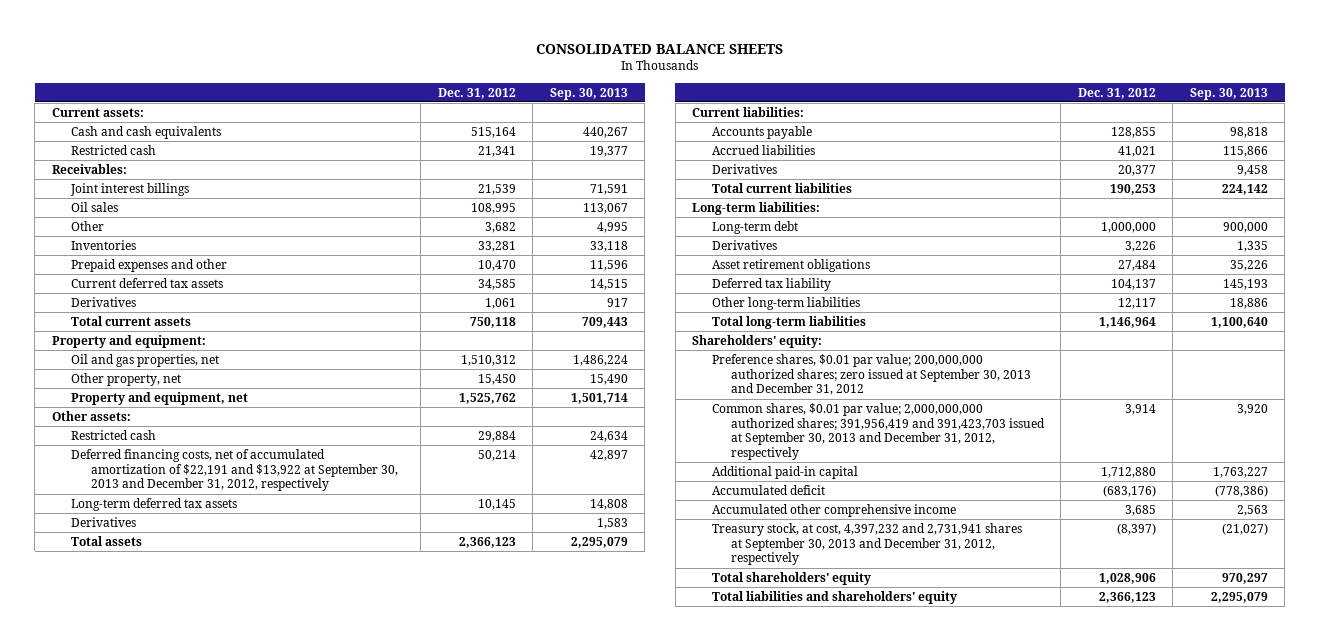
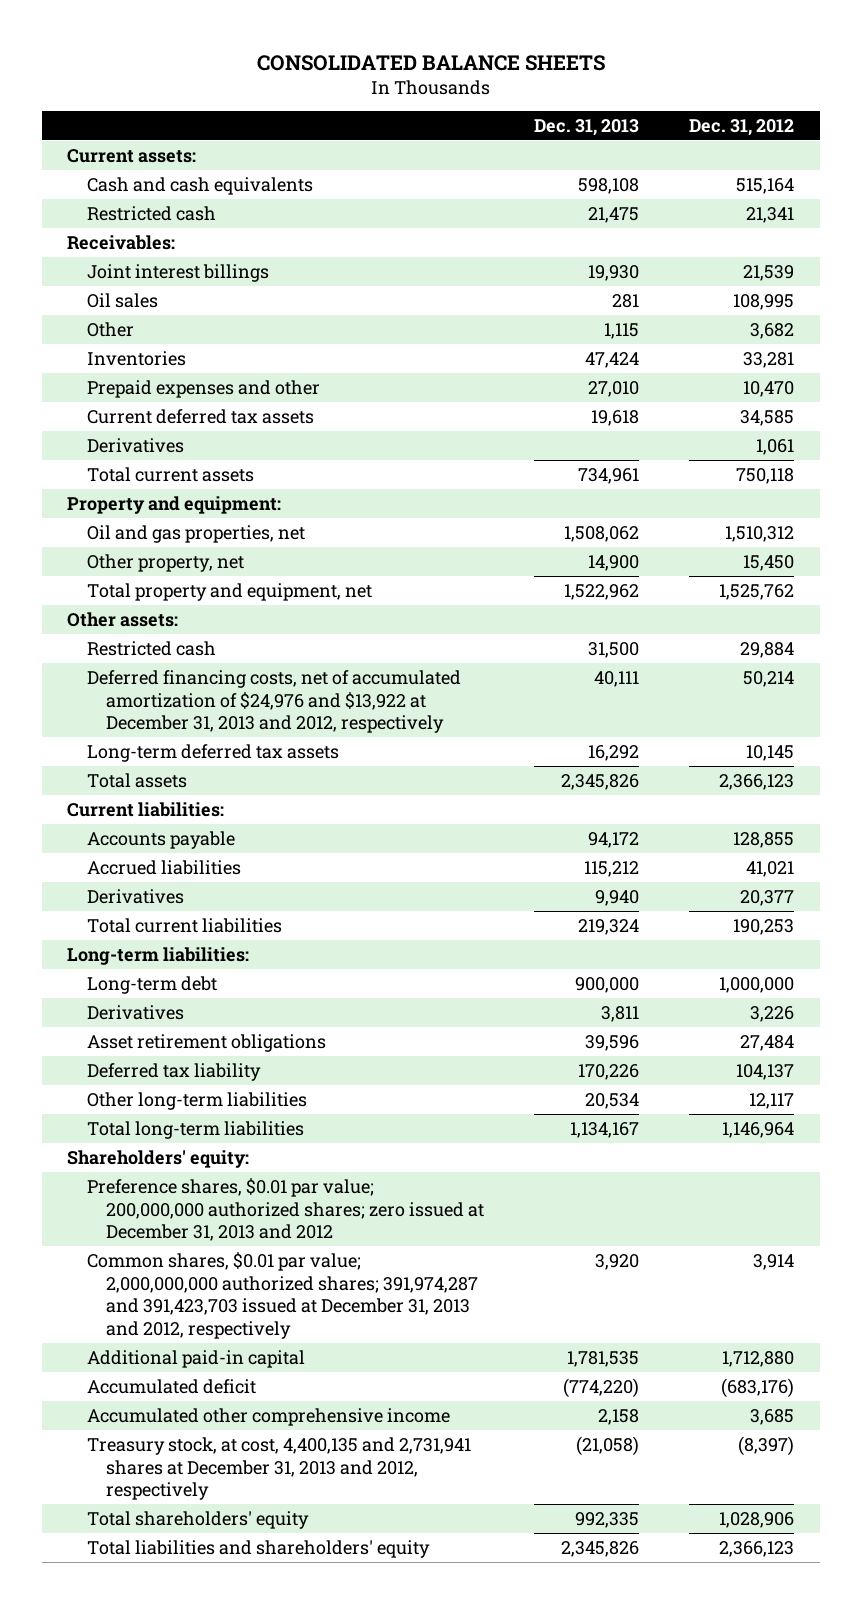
- | Dec. 31, 2012 | Sep. 30, 2013
+ | Dec. 31, 2013 | Dec. 31, 2012
- Property and equipment, net | 1,525,762 | 1,501,714
+ Total property and equipment, net | 1,522,962 | 1,525,762
- Deferred financing costs, net of accumulated amortization of $22,191 and $13,922 at September 30, 2013 and December 31, 2012, respectively | 50,214 | 42,897
+ Deferred financing costs, net of accumulated amortization of $24,976 and $13,922 at December 31, 2013 and 2012, respectively | 40,111 | 50,214
- Derivatives | | 1,583
- Preference shares, $0.01 par value; 200,000,000 authorized shares; zero issued at September 30, 2013 and December 31, 2012
- Common shares, $0.01 par value; 2,000,000,000 authorized shares; 391,956,419 and 391,423,703 issued at September 30, 2013 and December 31, 2012, respectively | 3,914 | 3,920
+ Preference shares, $0.01 par value; 200,000,000 authorized shares; zero issued at December 31, 2013 and 2012
+ Common shares, $0.01 par value; 2,000,000,000 authorized shares; 391,974,287 and 391,423,703 issued at December 31, 2013 and 2012, respectively | 3,920 | 3,914
- Treasury stock, at cost, 4,397,232 and 2,731,941 shares at September 30, 2013 and December 31, 2012, respectively | (8,397) | (21,027)
+ Treasury stock, at cost, 4,400,135 and 2,731,941 shares at December 31, 2013 and 2012, respectively | (21,058) | (8,397)

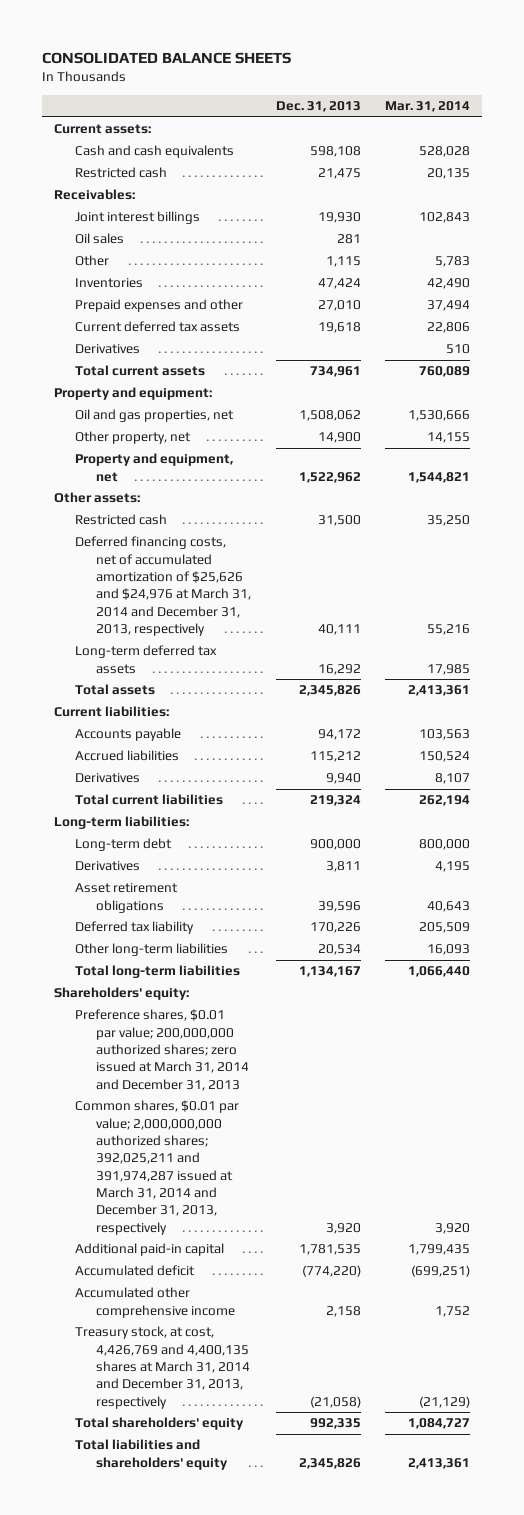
- | Dec. 31, 2013 | Dec. 31, 2012
+ | Dec. 31, 2013 | Mar. 31, 2014
- Total property and equipment, net | 1,522,962 | 1,525,762
+ Property and equipment, net | 1,522,962 | 1,544,821
- Deferred financing costs, net of accumulated amortization of $24,976 and $13,922 at December 31, 2013 and 2012, respectively | 40,111 | 50,214
+ Deferred financing costs, net of accumulated amortization of $25,626 and $24,976 at March 31, 2014 and December 31, 2013, respectively | 40,111 | 55,216
- Preference shares, $0.01 par value; 200,000,000 authorized shares; zero issued at December 31, 2013 and 2012
- Common shares, $0.01 par value; 2,000,000,000 authorized shares; 391,974,287 and 391,423,703 issued at December 31, 2013 and 2012, respectively | 3,920 | 3,914
+ Preference shares, $0.01 par value; 200,000,000 authorized shares; zero issued at March 31, 2014 and December 31, 2013
+ Common shares, $0.01 par value; 2,000,000,000 authorized shares; 392,025,211 and 391,974,287 issued at March 31, 2014 and December 31, 2013, respectively | 3,920 | 3,920
- Treasury stock, at cost, 4,400,135 and 2,731,941 shares at December 31, 2013 and 2012, respectively | (21,058) | (8,397)
+ Treasury stock, at cost, 4,426,769 and 4,400,135 shares at March 31, 2014 and December 31, 2013, respectively | (21,058) | (21,129)

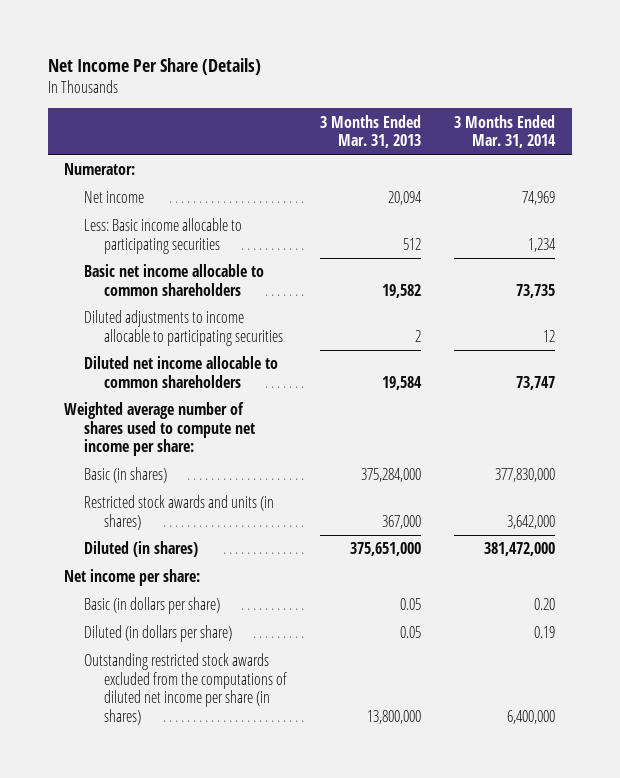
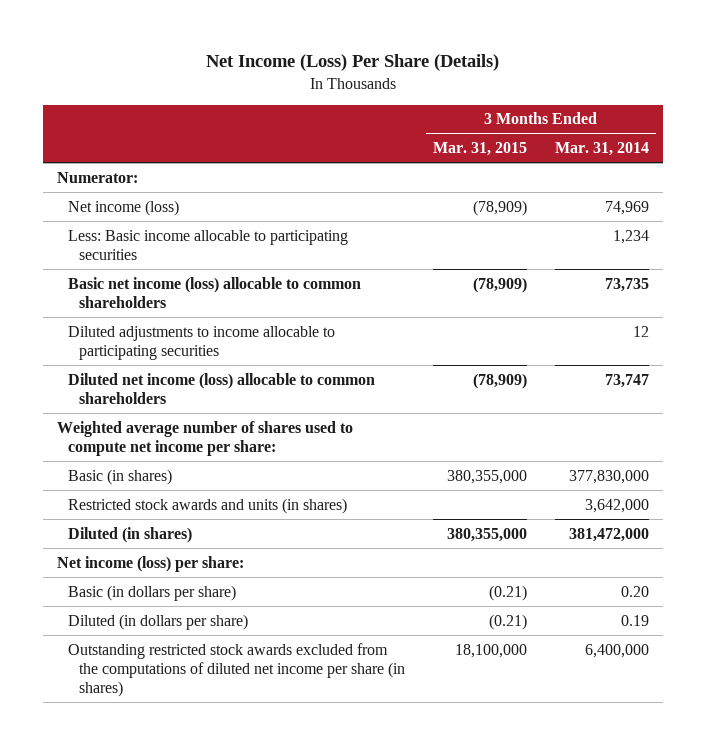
- Net Income Per Share (Details)
+ Net Income (Loss) Per Share (Details)
- | 3 Months Ended Mar. 31, 2013 | 3 Months Ended Mar. 31, 2014
+ | 3 Months Ended Mar. 31, 2015 | 3 Months Ended Mar. 31, 2014
- Net income | 20,094 | 74,969
+ Net income (loss) | (78,909) | 74,969
- Basic net income allocable to common shareholders | 19,582 | 73,735
+ Basic net income (loss) allocable to common shareholders | (78,909) | 73,735
- Diluted net income allocable to common shareholders | 19,584 | 73,747
+ Diluted net income (loss) allocable to common shareholders | (78,909) | 73,747
- Net income per share:
+ Net income (loss) per share:

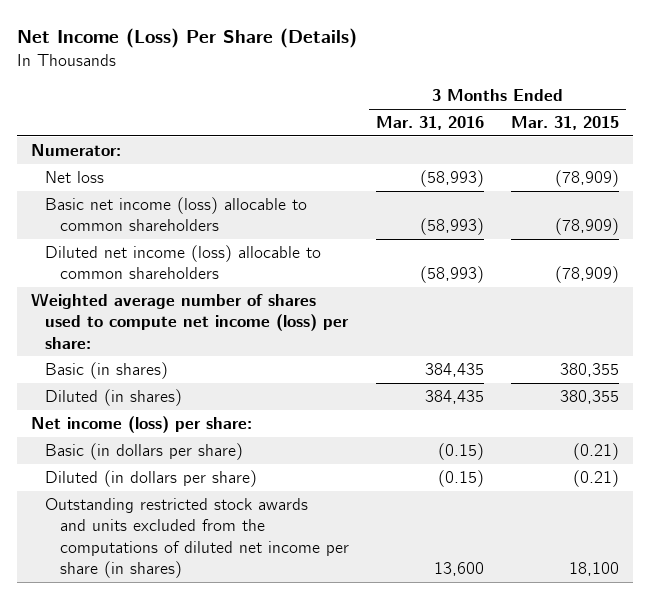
- | 3 Months Ended Mar. 31, 2015 | 3 Months Ended Mar. 31, 2014
+ | 3 Months Ended Mar. 31, 2016 | 3 Months Ended Mar. 31, 2015
- Net income (loss) | (78,909) | 74,969
- Less: Basic income allocable to participating securities | | 1,234
+ Net loss | (58,993) | (78,909)
- Diluted adjustments to income allocable to participating securities | | 12
- Weighted average number of shares used to compute net income per share:
- Basic (in shares) | 380,355,000 | 377,830,000
- Restricted stock awards and units (in shares) | | 3,642,000
- Diluted (in shares) | 380,355,000 | 381,472,000
+ Weighted average number of shares used to compute net income (loss) per share:
+ Basic (in shares) | 384,435 | 380,355
+ Diluted (in shares) | 384,435 | 380,355
- Outstanding restricted stock awards excluded from the computations of diluted net income per share (in shares) | 18,100,000 | 6,400,000
+ Outstanding restricted stock awards and units excluded from the computations of diluted net income per share (in shares) | 13,600 | 18,100

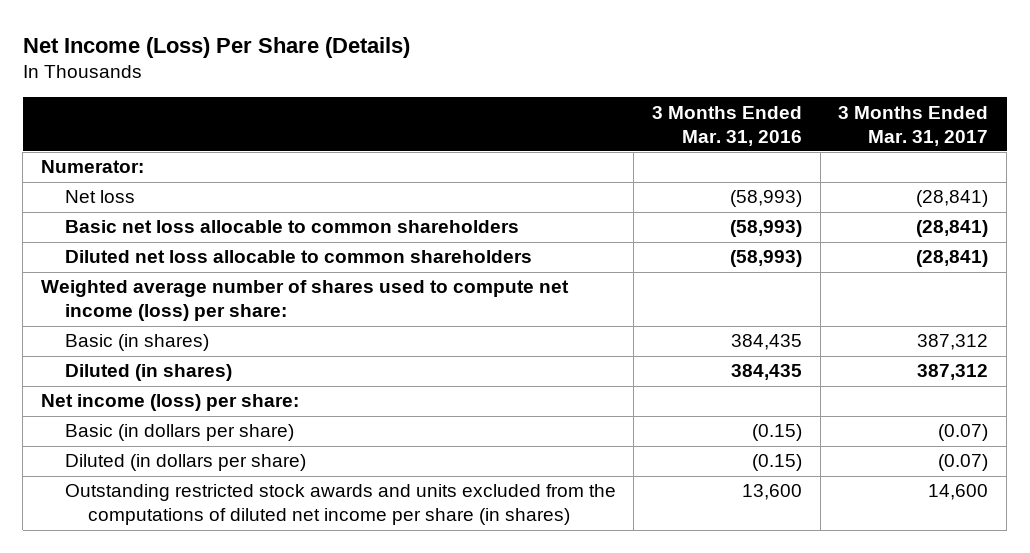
- | 3 Months Ended Mar. 31, 2016 | 3 Months Ended Mar. 31, 2015
+ | 3 Months Ended Mar. 31, 2016 | 3 Months Ended Mar. 31, 2017
- Basic net income (loss) allocable to common shareholders | (58,993) | (78,909)
- Diluted net income (loss) allocable to common shareholders | (58,993) | (78,909)
+ Basic net loss allocable to common shareholders | (58,993) | (28,841)
+ Diluted net loss allocable to common shareholders | (58,993) | (28,841)

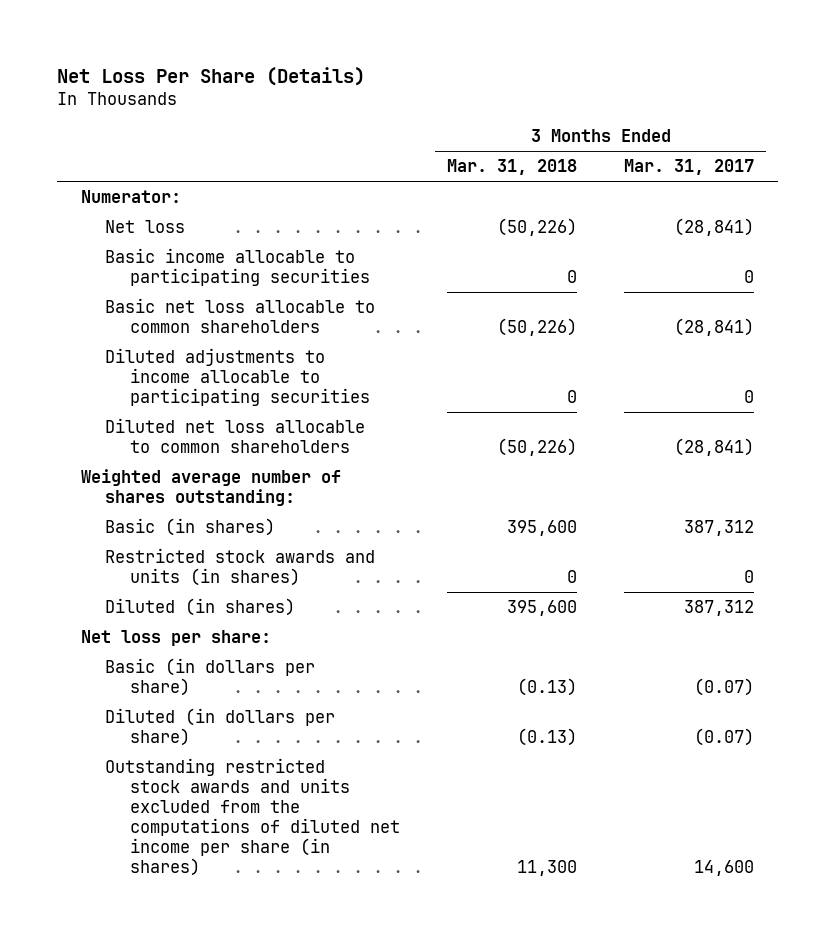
- Net Income (Loss) Per Share (Details)
+ Net Loss Per Share (Details)
- | 3 Months Ended Mar. 31, 2016 | 3 Months Ended Mar. 31, 2017
+ | 3 Months Ended Mar. 31, 2018 | 3 Months Ended Mar. 31, 2017
+ Basic income allocable to participating securities | 0 | 0
+ Diluted adjustments to income allocable to participating securities | 0 | 0
- Weighted average number of shares used to compute net income (loss) per share:
+ Weighted average number of shares outstanding:
+ Restricted stock awards and units (in shares) | 0 | 0
- Net income (loss) per share:
+ Net loss per share:

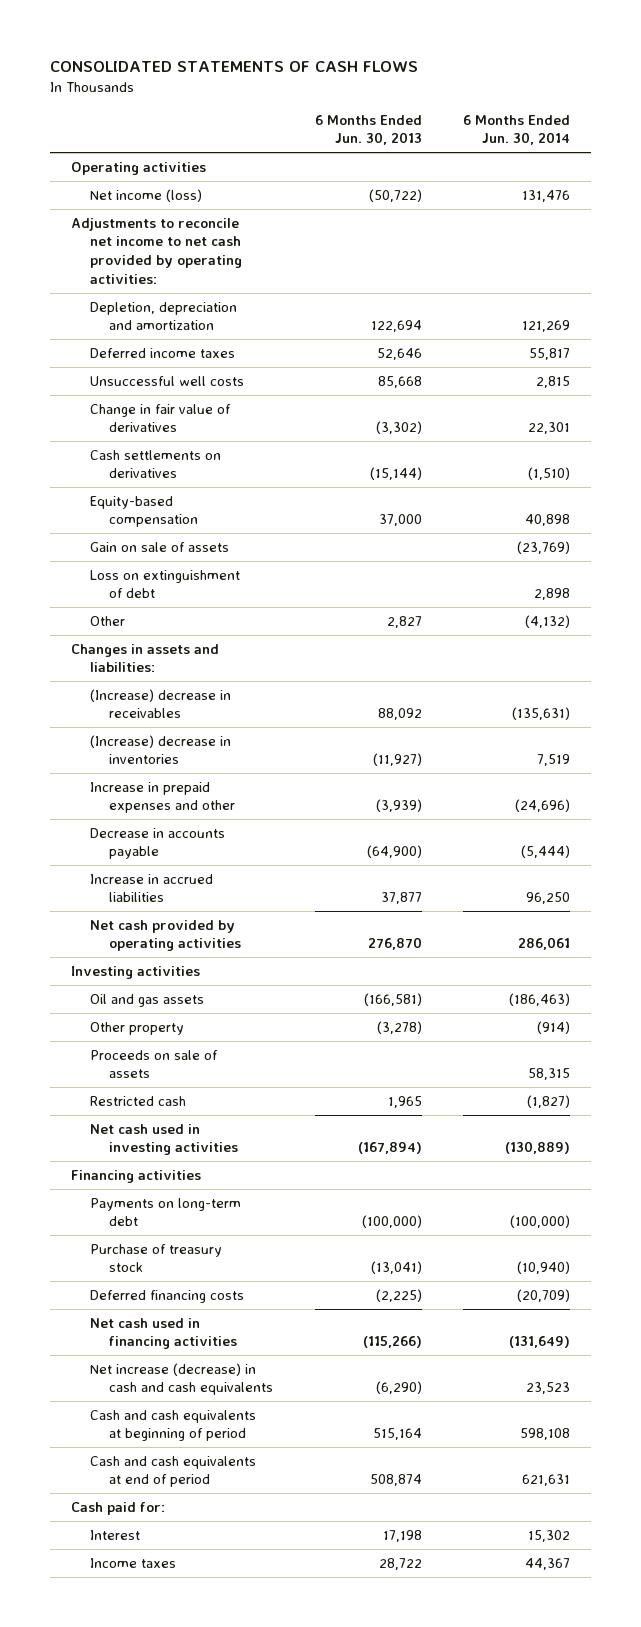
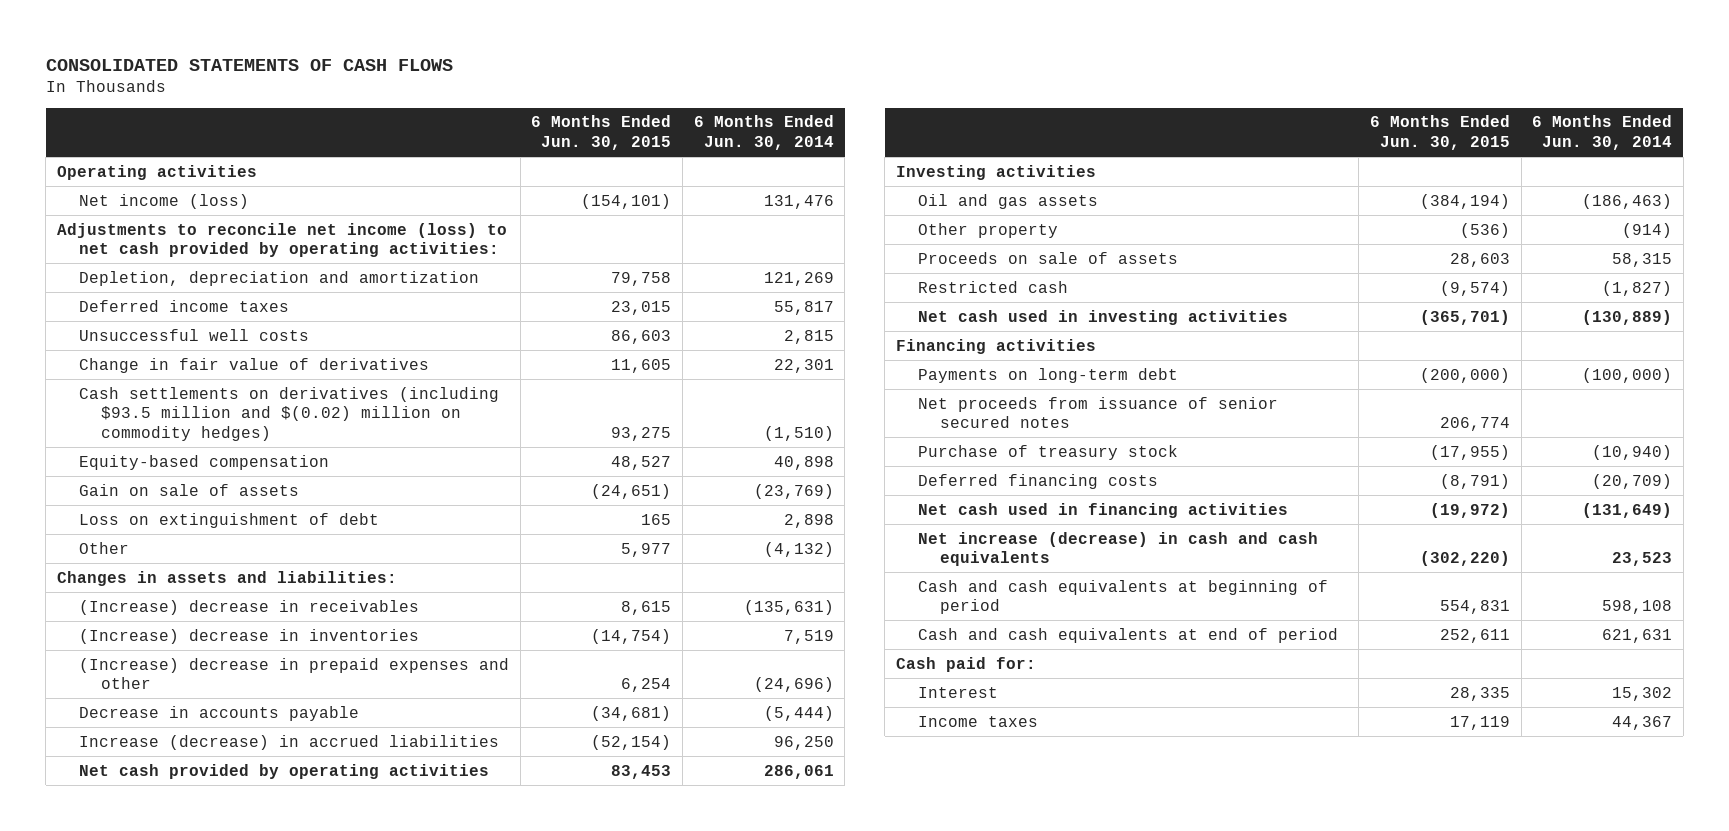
- | 6 Months Ended Jun. 30, 2013 | 6 Months Ended Jun. 30, 2014
+ | 6 Months Ended Jun. 30, 2015 | 6 Months Ended Jun. 30, 2014
- Adjustments to reconcile net income to net cash provided by operating activities:
+ Adjustments to reconcile net income (loss) to net cash provided by operating activities:
- Cash settlements on derivatives | (15,144) | (1,510)
+ Cash settlements on derivatives (including $93.5 million and $(0.02) million on commodity hedges) | 93,275 | (1,510)
- Increase in prepaid expenses and other | (3,939) | (24,696)
+ (Increase) decrease in prepaid expenses and other | 6,254 | (24,696)
- Increase in accrued liabilities | 37,877 | 96,250
+ Increase (decrease) in accrued liabilities | (52,154) | 96,250
+ Net proceeds from issuance of senior secured notes | 206,774 |

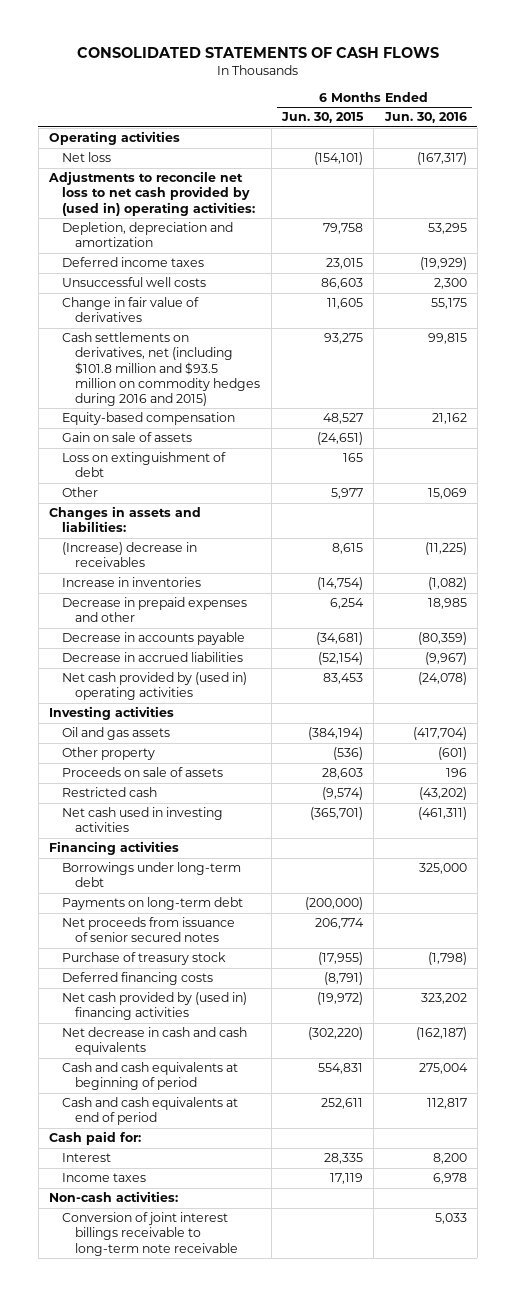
- | 6 Months Ended Jun. 30, 2015 | 6 Months Ended Jun. 30, 2014
+ | 6 Months Ended Jun. 30, 2015 | 6 Months Ended Jun. 30, 2016
- Net income (loss) | (154,101) | 131,476
- Adjustments to reconcile net income (loss) to net cash provided by operating activities:
+ Net loss | (154,101) | (167,317)
+ Adjustments to reconcile net loss to net cash provided by (used in) operating activities:
- Cash settlements on derivatives (including $93.5 million and $(0.02) million on commodity hedges) | 93,275 | (1,510)
+ Cash settlements on derivatives, net (including $101.8 million and $93.5 million on commodity hedges during 2016 and 2015) | 93,275 | 99,815
- (Increase) decrease in inventories | (14,754) | 7,519
- (Increase) decrease in prepaid expenses and other | 6,254 | (24,696)
+ Increase in inventories | (14,754) | (1,082)
+ Decrease in prepaid expenses and other | 6,254 | 18,985
- Increase (decrease) in accrued liabilities | (52,154) | 96,250
- Net cash provided by operating activities | 83,453 | 286,061
+ Decrease in accrued liabilities | (52,154) | (9,967)
+ Net cash provided by (used in) operating activities | 83,453 | (24,078)
+ Borrowings under long-term debt | | 325,000
- Net cash used in financing activities | (19,972) | (131,649)
- Net increase (decrease) in cash and cash equivalents | (302,220) | 23,523
+ Net cash provided by (used in) financing activities | (19,972) | 323,202
+ Net decrease in cash and cash equivalents | (302,220) | (162,187)
+ Non-cash activities:
+ Conversion of joint interest billings receivable to long-term note receivable | | 5,033

